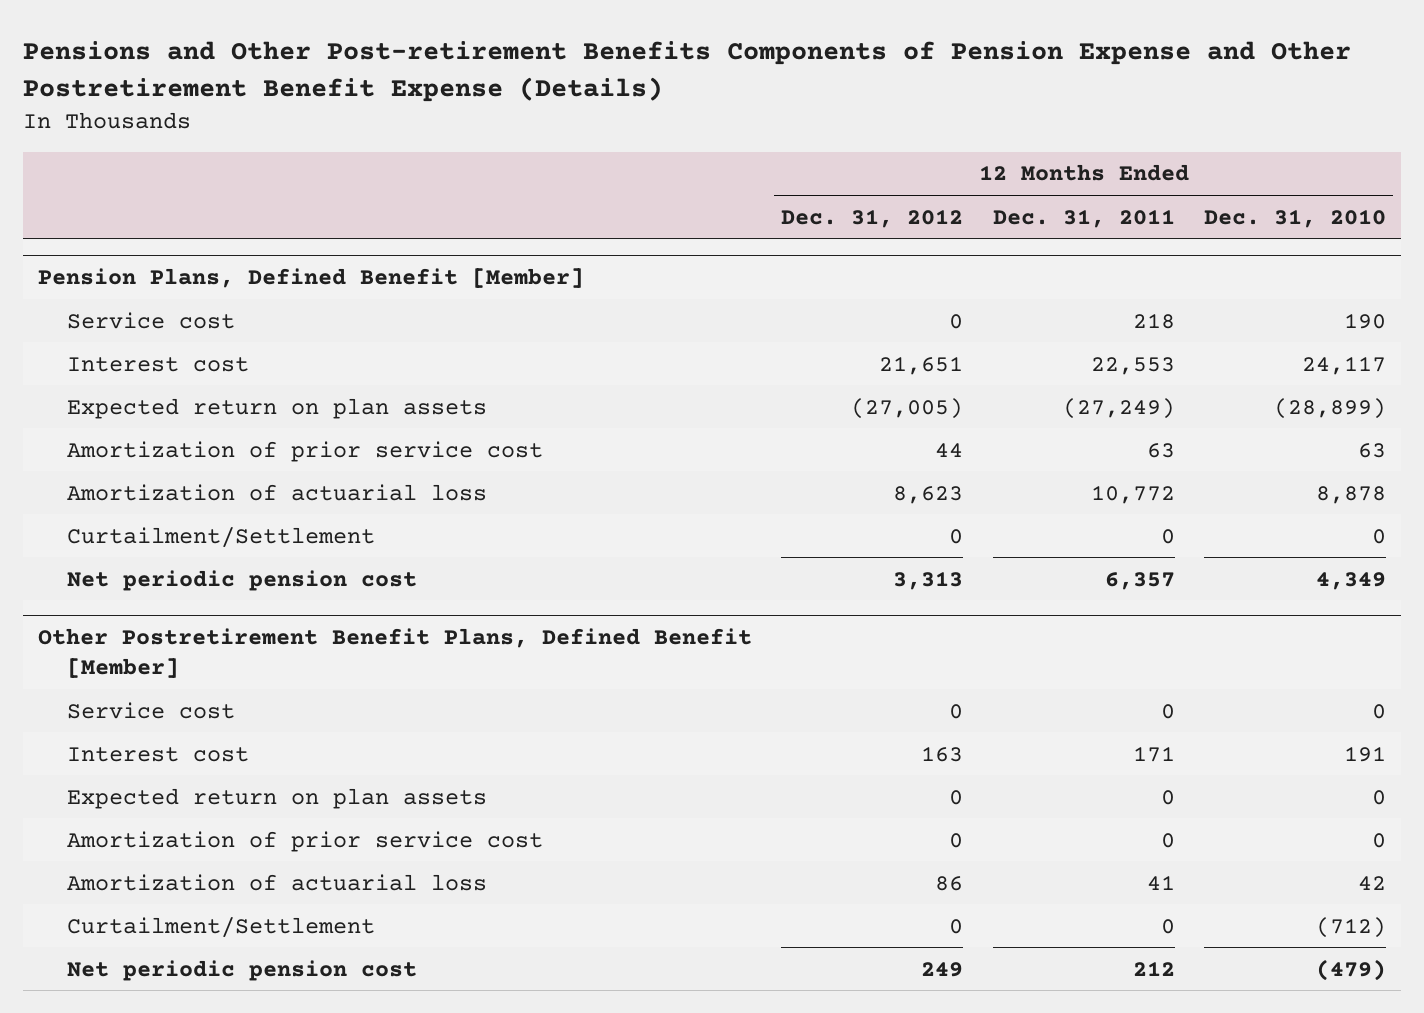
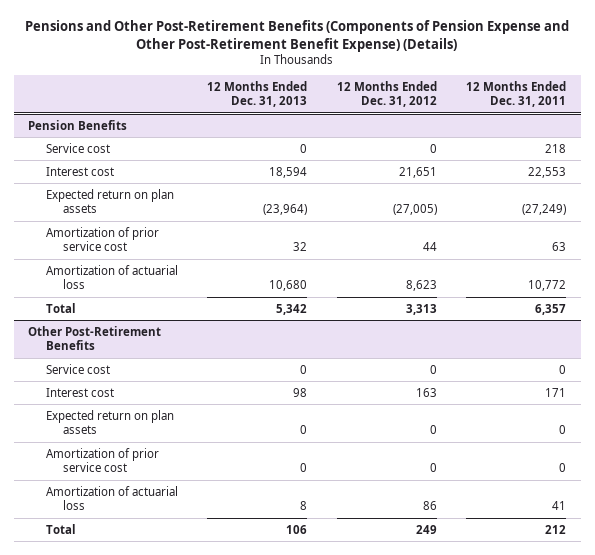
- Pensions and Other Post-retirement Benefits Components of Pension Expense and Other Postretirement Benefit Expense (Details)
+ Pensions and Other Post-Retirement Benefits (Components of Pension Expense and Other Post-Retirement Benefit Expense) (Details)
- | 12 Months Ended Dec. 31, 2012 | 12 Months Ended Dec. 31, 2011 | 12 Months Ended Dec. 31, 2010
+ | 12 Months Ended Dec. 31, 2013 | 12 Months Ended Dec. 31, 2012 | 12 Months Ended Dec. 31, 2011
- Pension Plans, Defined Benefit [Member]
+ Pension Benefits
- Curtailment/Settlement | 0 | 0 | 0
- Net periodic pension cost | 3,313 | 6,357 | 4,349
- Other Postretirement Benefit Plans, Defined Benefit [Member]
+ Total | 5,342 | 3,313 | 6,357
+ Other Post-Retirement Benefits
- Curtailment/Settlement | 0 | 0 | (712)
- Net periodic pension cost | 249 | 212 | (479)
+ Total | 106 | 249 | 212

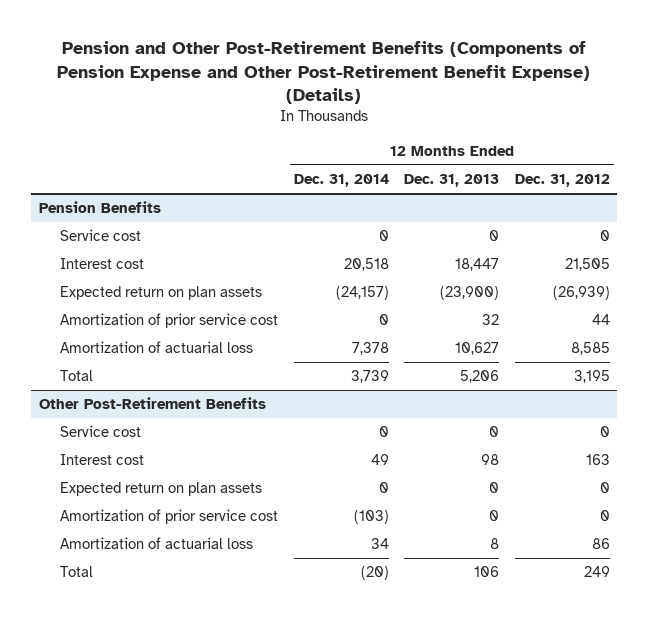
- Pensions and Other Post-Retirement Benefits (Components of Pension Expense and Other Post-Retirement Benefit Expense) (Details)
+ Pension and Other Post-Retirement Benefits (Components of Pension Expense and Other Post-Retirement Benefit Expense) (Details)
- | 12 Months Ended Dec. 31, 2013 | 12 Months Ended Dec. 31, 2012 | 12 Months Ended Dec. 31, 2011
+ | 12 Months Ended Dec. 31, 2014 | 12 Months Ended Dec. 31, 2013 | 12 Months Ended Dec. 31, 2012
@ Pension Benefits
- Interest cost | 18,594 | 21,651 | 22,553
- Expected return on plan assets | (23,964) | (27,005) | (27,249)
+ Interest cost | 20,518 | 18,447 | 21,505
+ Expected return on plan assets | (24,157) | (23,900) | (26,939)
- Amortization of actuarial loss | 10,680 | 8,623 | 10,772
- Total | 5,342 | 3,313 | 6,357
+ Amortization of actuarial loss | 7,378 | 10,627 | 8,585
+ Total | 3,739 | 5,206 | 3,195

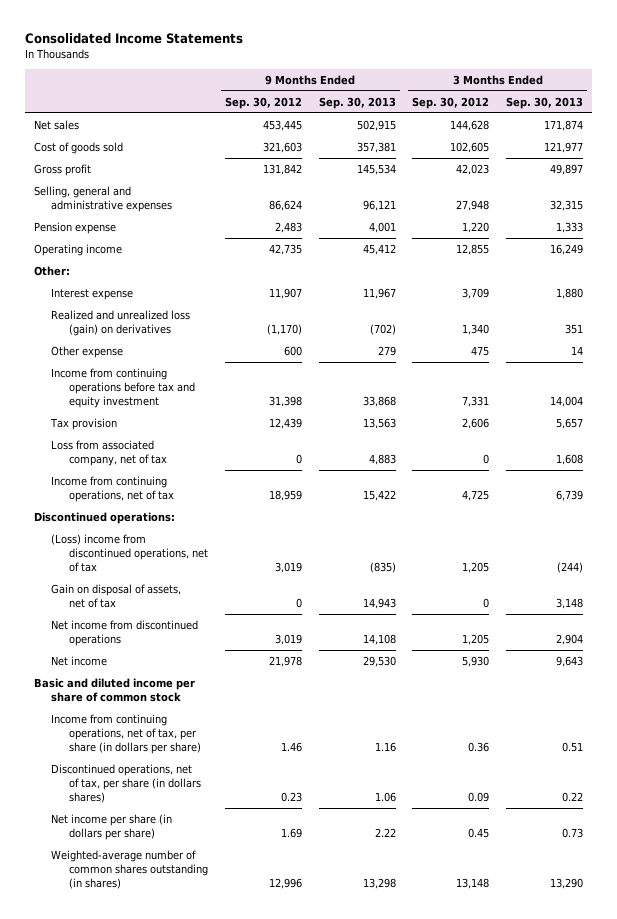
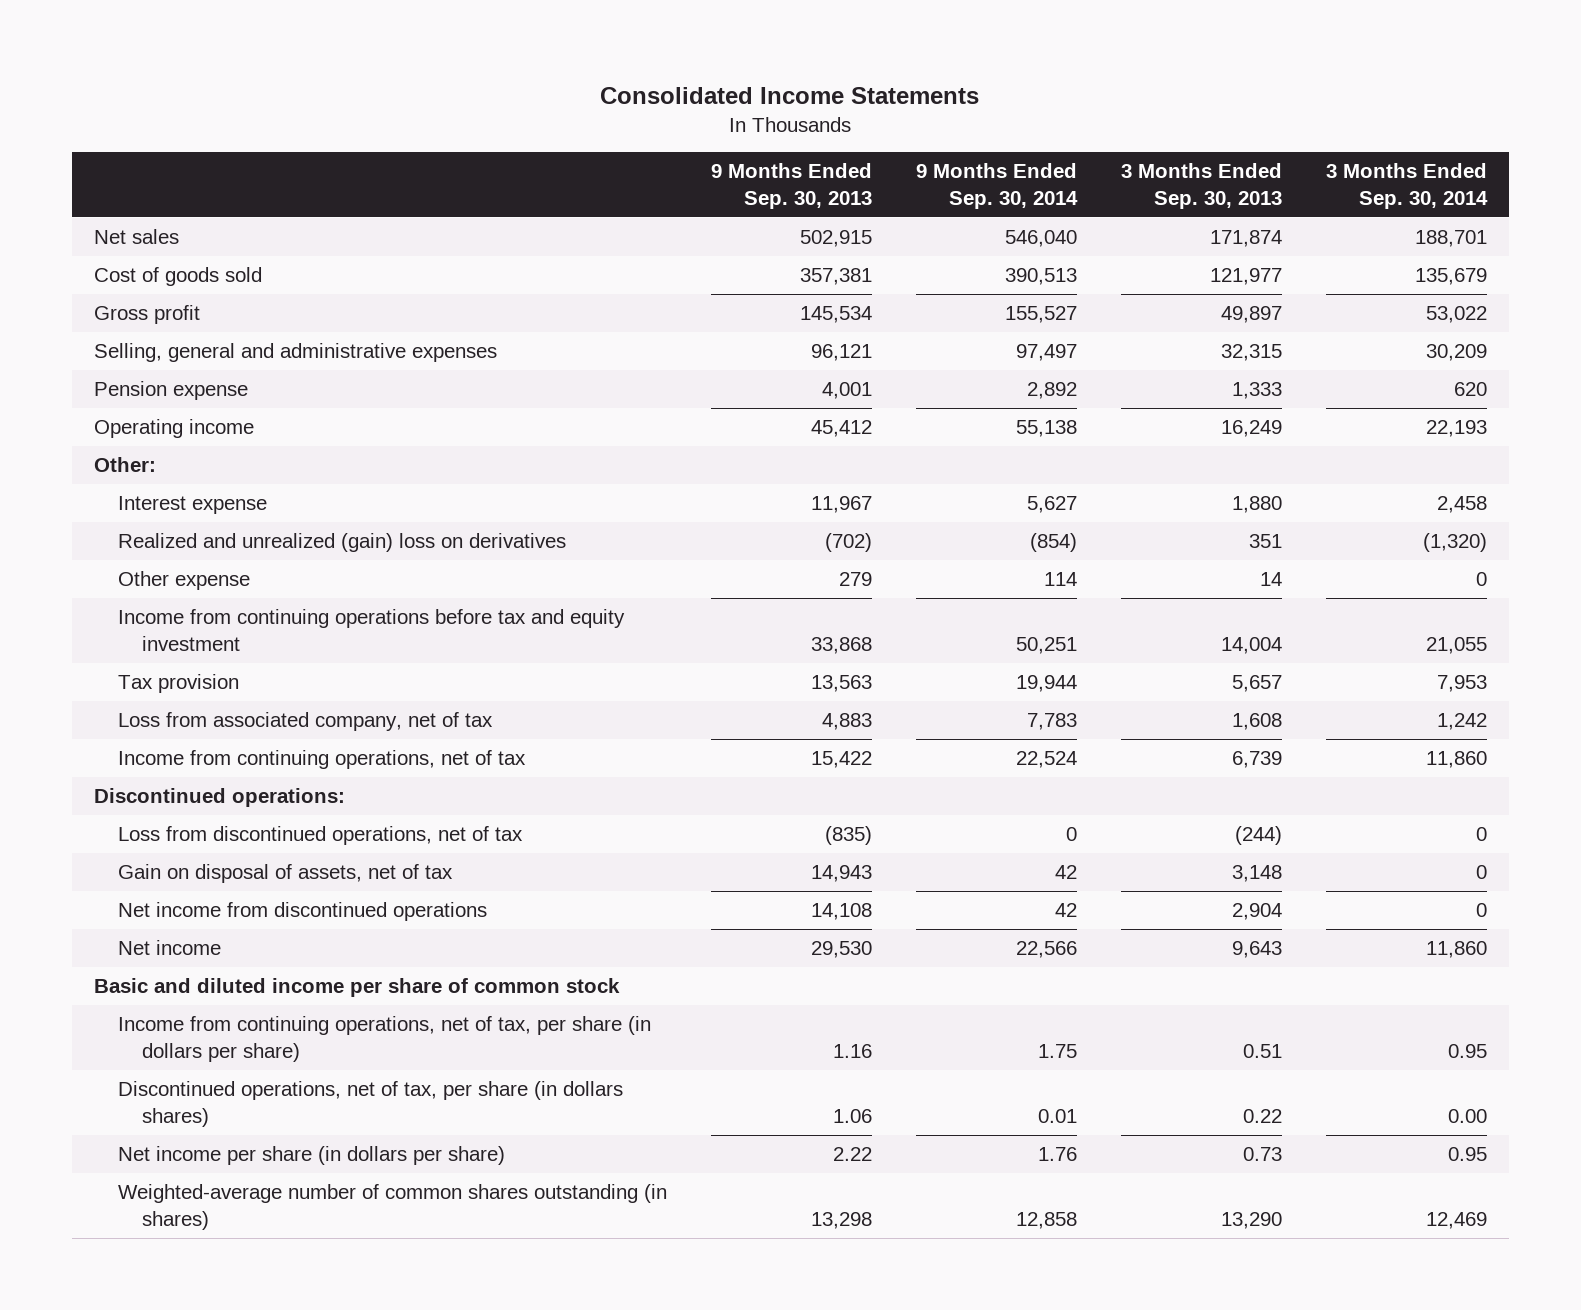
- | 9 Months Ended Sep. 30, 2012 | 9 Months Ended Sep. 30, 2013 | 3 Months Ended Sep. 30, 2012 | 3 Months Ended Sep. 30, 2013
+ | 9 Months Ended Sep. 30, 2013 | 9 Months Ended Sep. 30, 2014 | 3 Months Ended Sep. 30, 2013 | 3 Months Ended Sep. 30, 2014
- Realized and unrealized loss (gain) on derivatives | (1,170) | (702) | 1,340 | 351
+ Realized and unrealized (gain) loss on derivatives | (702) | (854) | 351 | (1,320)
- (Loss) income from discontinued operations, net of tax | 3,019 | (835) | 1,205 | (244)
+ Loss from discontinued operations, net of tax | (835) | 0 | (244) | 0

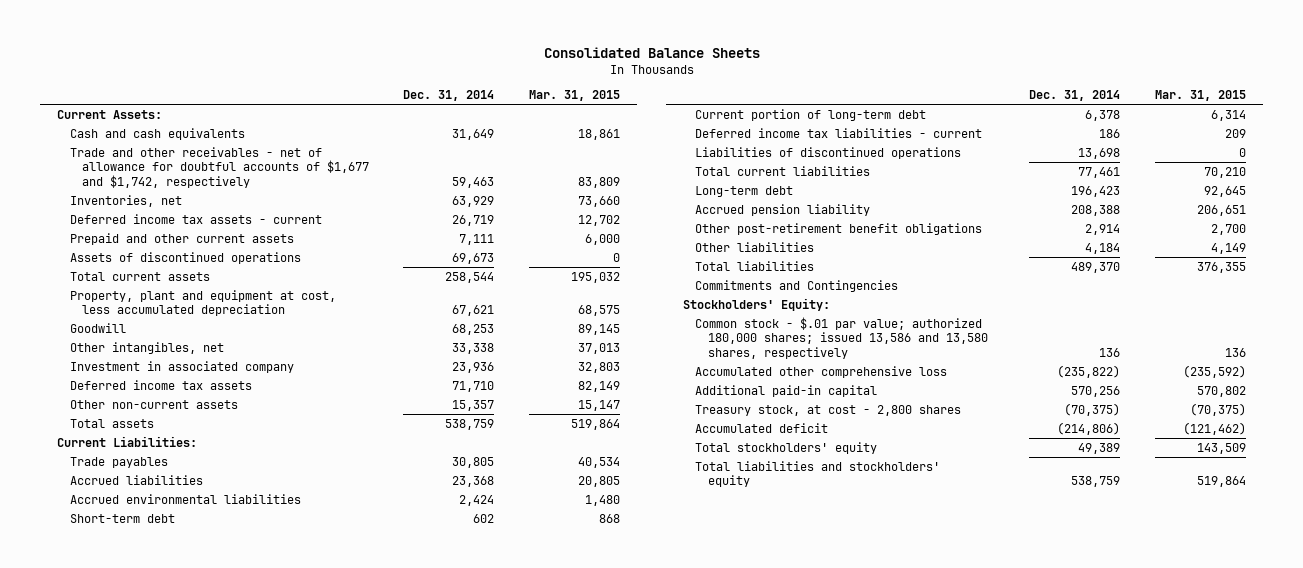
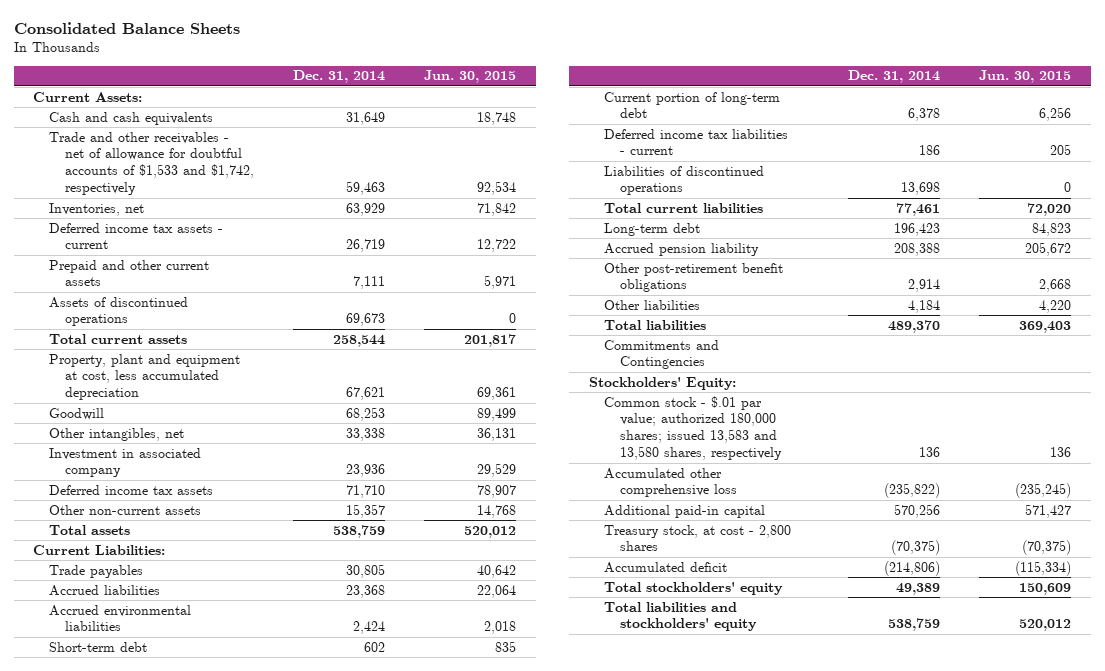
- | Dec. 31, 2014 | Mar. 31, 2015
+ | Dec. 31, 2014 | Jun. 30, 2015
- Trade and other receivables - net of allowance for doubtful accounts of $1,677 and $1,742, respectively | 59,463 | 83,809
+ Trade and other receivables - net of allowance for doubtful accounts of $1,533 and $1,742, respectively | 59,463 | 92,534
- Common stock - $.01 par value; authorized 180,000 shares; issued 13,586 and 13,580 shares, respectively | 136 | 136
+ Common stock - $.01 par value; authorized 180,000 shares; issued 13,583 and 13,580 shares, respectively | 136 | 136

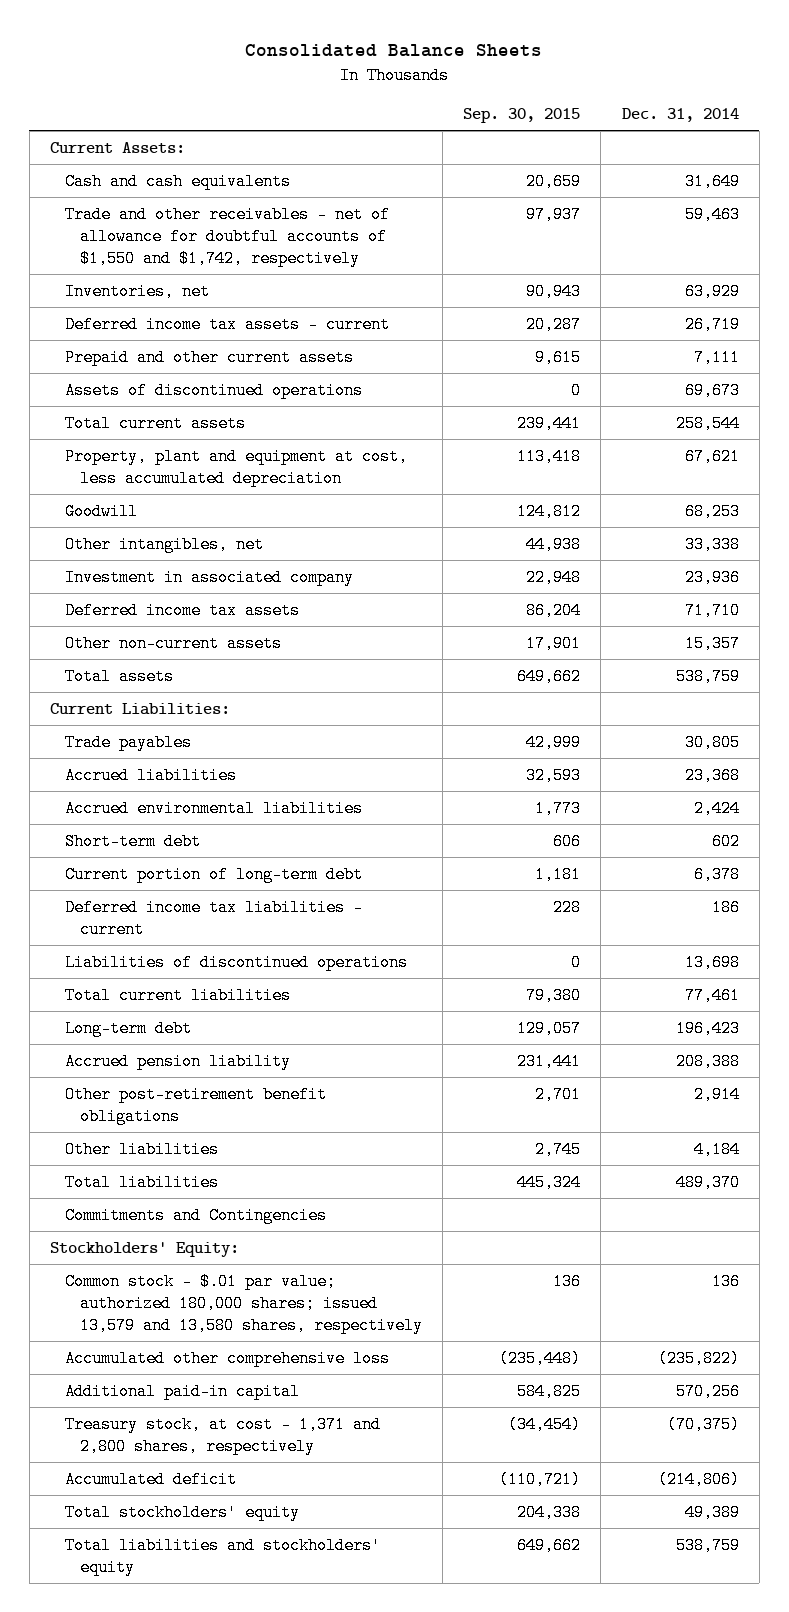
- | Dec. 31, 2014 | Jun. 30, 2015
+ | Sep. 30, 2015 | Dec. 31, 2014
- Trade and other receivables - net of allowance for doubtful accounts of $1,533 and $1,742, respectively | 59,463 | 92,534
+ Trade and other receivables - net of allowance for doubtful accounts of $1,550 and $1,742, respectively | 97,937 | 59,463
- Common stock - $.01 par value; authorized 180,000 shares; issued 13,583 and 13,580 shares, respectively | 136 | 136
+ Common stock - $.01 par value; authorized 180,000 shares; issued 13,579 and 13,580 shares, respectively | 136 | 136
- Treasury stock, at cost - 2,800 shares | (70,375) | (70,375)
+ Treasury stock, at cost - 1,371 and 2,800 shares, respectively | (34,454) | (70,375)

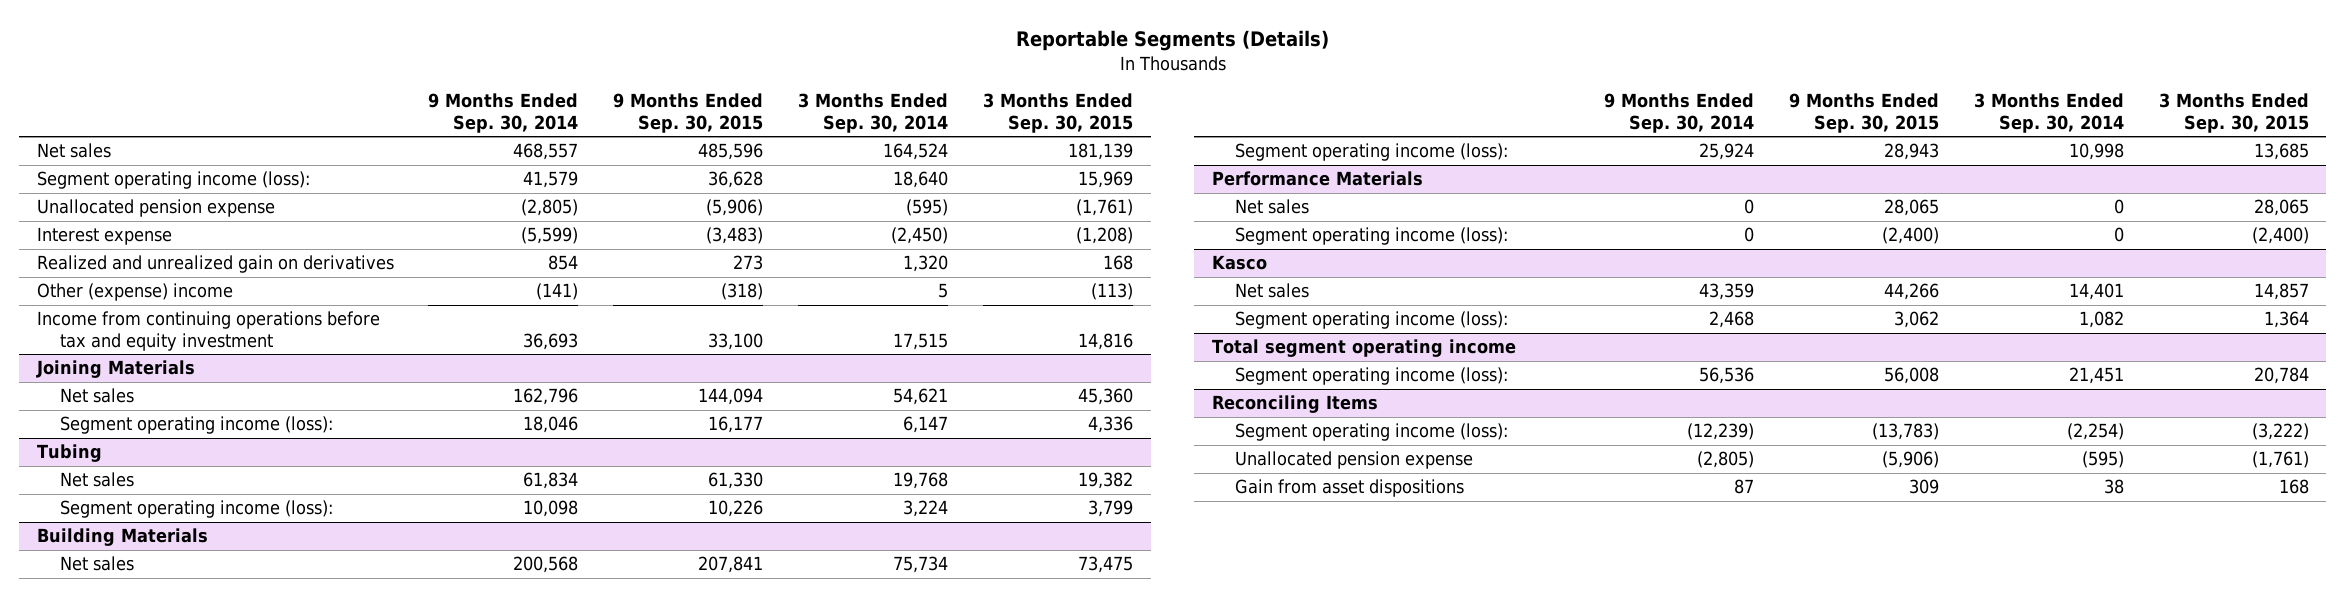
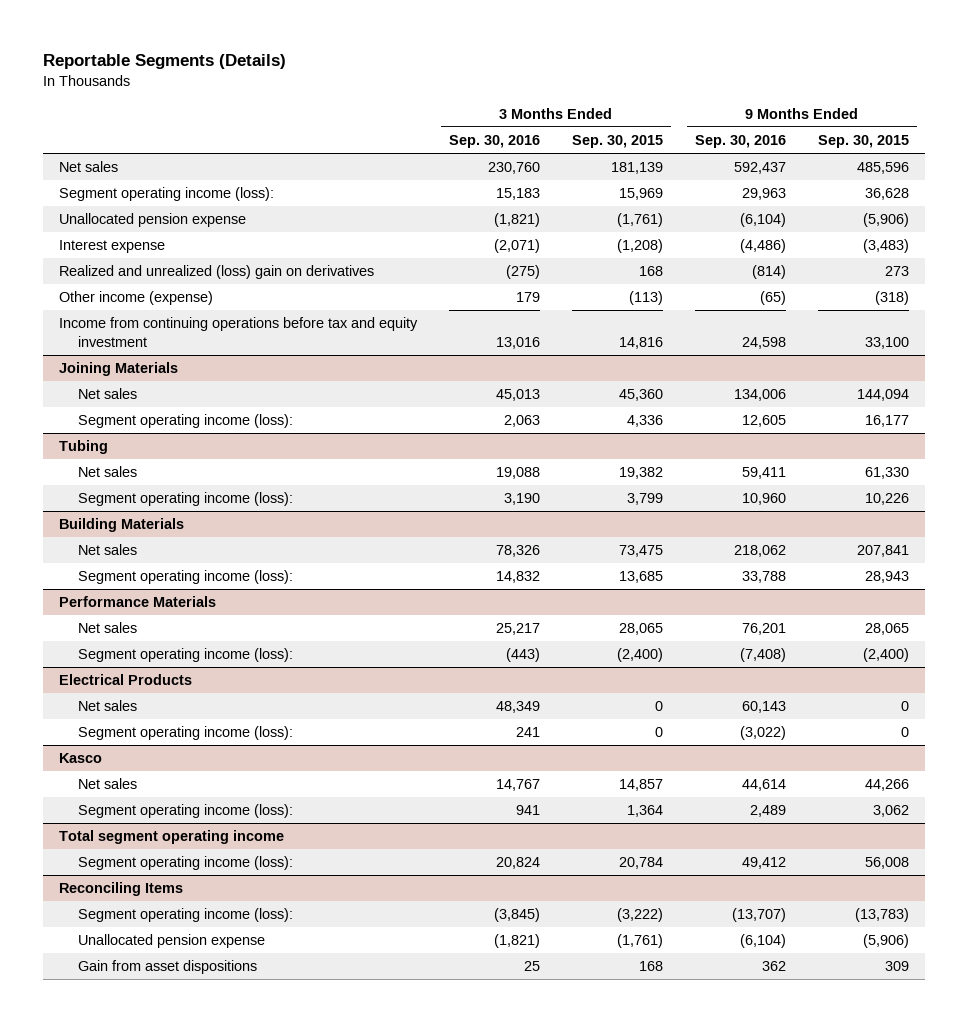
- | 9 Months Ended Sep. 30, 2014 | 9 Months Ended Sep. 30, 2015 | 3 Months Ended Sep. 30, 2014 | 3 Months Ended Sep. 30, 2015
+ | 3 Months Ended Sep. 30, 2016 | 3 Months Ended Sep. 30, 2015 | 9 Months Ended Sep. 30, 2016 | 9 Months Ended Sep. 30, 2015
- Realized and unrealized gain on derivatives | 854 | 273 | 1,320 | 168
- Other (expense) income | (141) | (318) | 5 | (113)
+ Realized and unrealized (loss) gain on derivatives | (275) | 168 | (814) | 273
+ Other income (expense) | 179 | (113) | (65) | (318)
+ Electrical Products
+ Net sales | 48,349 | 0 | 60,143 | 0
+ Segment operating income (loss): | 241 | 0 | (3,022) | 0

